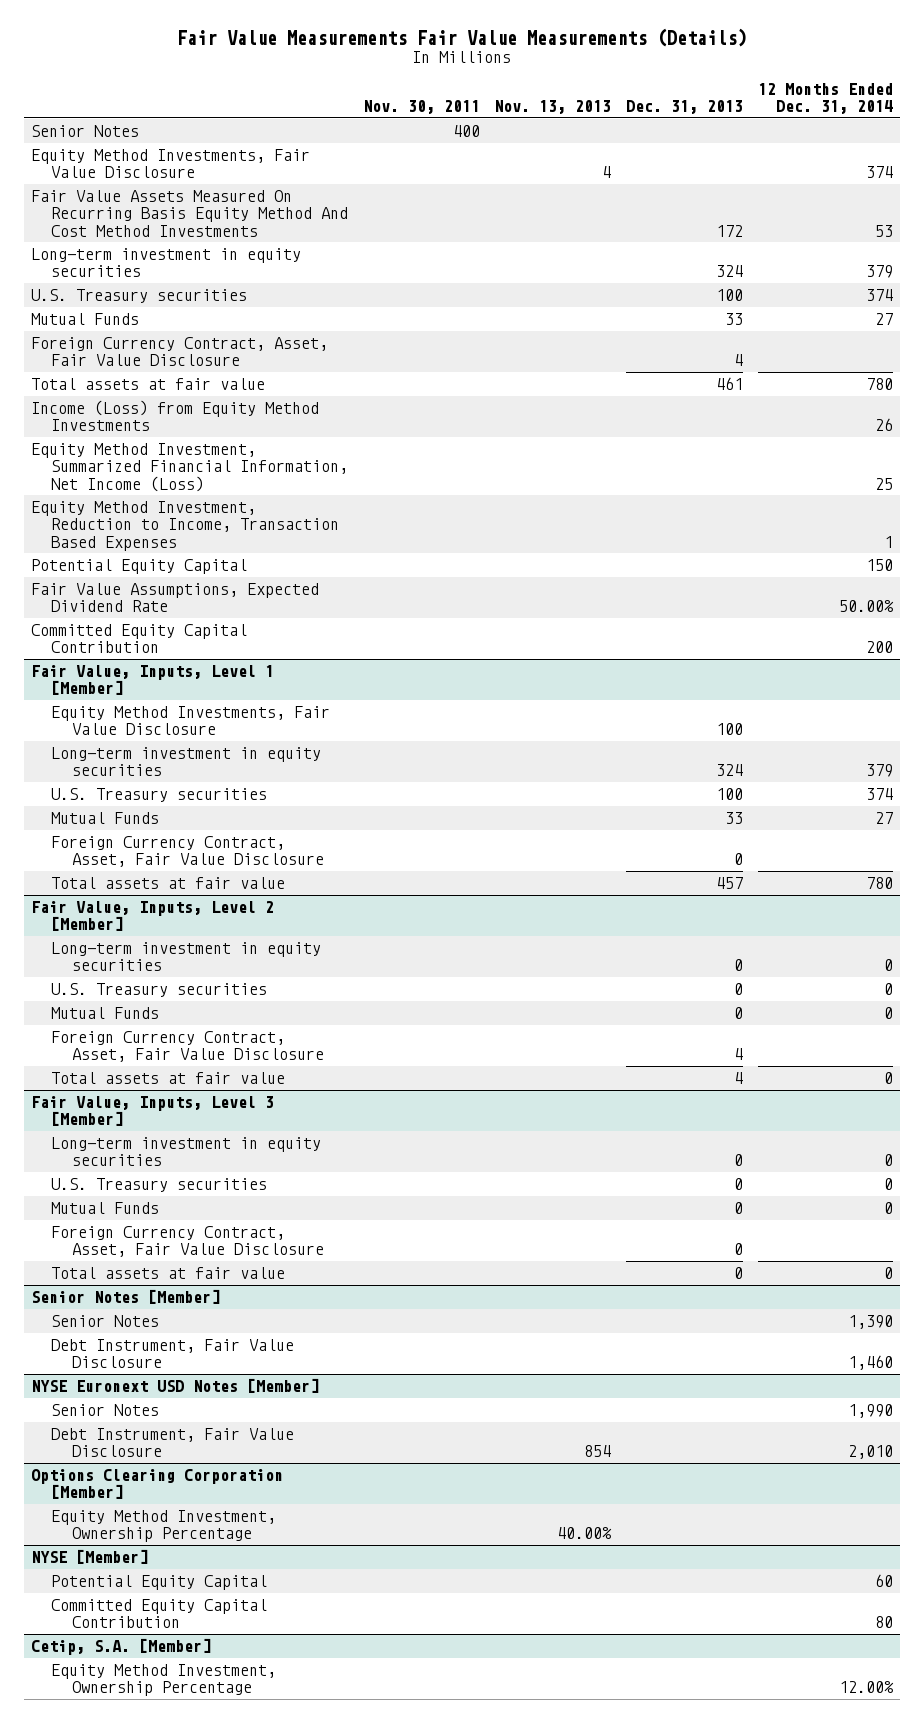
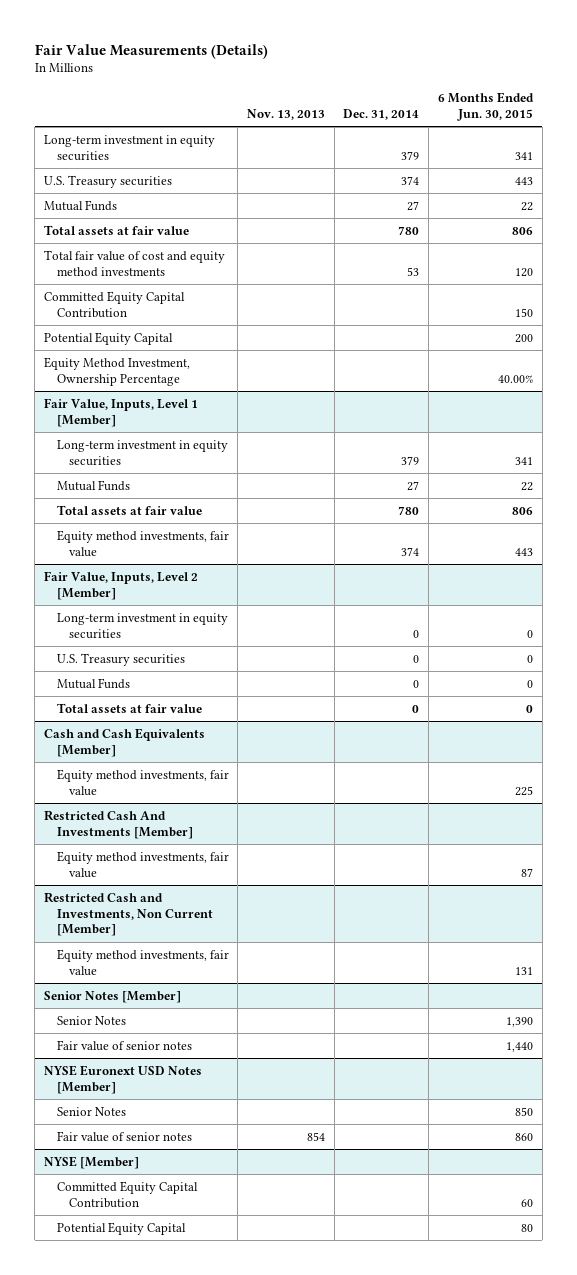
- Fair Value Measurements Fair Value Measurements (Details)
+ Fair Value Measurements (Details)
- | Nov. 30, 2011 | Nov. 13, 2013 | Dec. 31, 2013 | 12 Months Ended Dec. 31, 2014
+ | Nov. 13, 2013 | Dec. 31, 2014 | 6 Months Ended Jun. 30, 2015
- Senior Notes | 400 | | |
- Equity Method Investments, Fair Value Disclosure | | 4 | | 374
- Fair Value Assets Measured On Recurring Basis Equity Method And Cost Method Investments | | | 172 | 53
- Foreign Currency Contract, Asset, Fair Value Disclosure | | | 4 |
- Income (Loss) from Equity Method Investments | | | | 26
- Equity Method Investment, Summarized Financial Information, Net Income (Loss) | | | | 25
- Equity Method Investment, Reduction to Income, Transaction Based Expenses | | | | 1
- Fair Value Assumptions, Expected Dividend Rate | | | | 50.00%
+ Total fair value of cost and equity method investments | | 53 | 120
moved down: Potential Equity Capital | | | 200
+ Equity Method Investment, Ownership Percentage | | | 40.00%
@ Fair Value, Inputs, Level 1 [Member]
- Equity Method Investments, Fair Value Disclosure | | | 100 |
- U.S. Treasury securities | | | 100 | 374
- Foreign Currency Contract, Asset, Fair Value Disclosure | | | 0 |
+ Equity method investments, fair value | | 374 | 443
@ Fair Value, Inputs, Level 2 [Member]
- Foreign Currency Contract, Asset, Fair Value Disclosure | | | 4 |
- Fair Value, Inputs, Level 3 [Member]
- Long-term investment in equity securities | | | 0 | 0
- U.S. Treasury securities | | | 0 | 0
- Mutual Funds | | | 0 | 0
- Foreign Currency Contract, Asset, Fair Value Disclosure | | | 0 |
- Total assets at fair value | | | 0 | 0
+ Cash and Cash Equivalents [Member]
+ Equity method investments, fair value | | | 225
+ Restricted Cash And Investments [Member]
+ Equity method investments, fair value | | | 87
+ Restricted Cash and Investments, Non Current [Member]
+ Equity method investments, fair value | | | 131
@ Senior Notes [Member]
- Debt Instrument, Fair Value Disclosure | | | | 1,460
+ Fair value of senior notes | | | 1,440
@ NYSE Euronext USD Notes [Member]
- Debt Instrument, Fair Value Disclosure | | 854 | | 2,010
- Options Clearing Corporation [Member]
- Equity Method Investment, Ownership Percentage | | 40.00% | |
@ NYSE Euronext USD Notes [Member]
+ Fair value of senior notes | 854 | | 860
- Cetip, S.A. [Member]
- Equity Method Investment, Ownership Percentage | | | | 12.00%
@ NYSE [Member]
moved down: Potential Equity Capital | | | 80

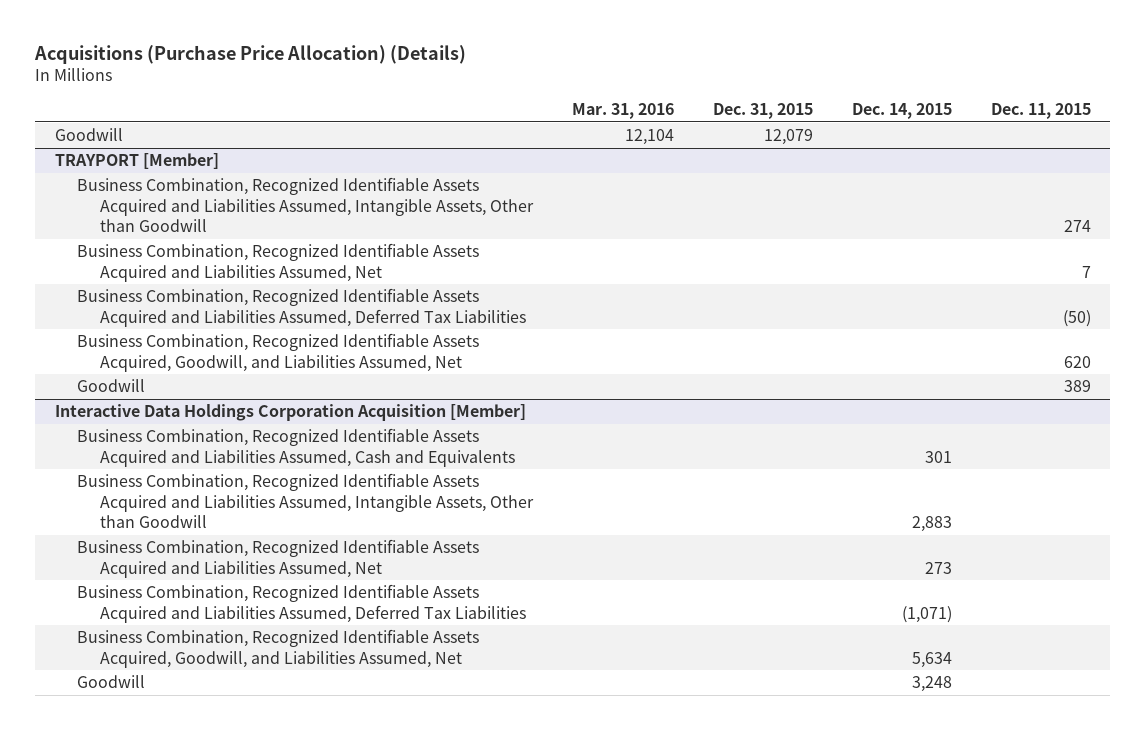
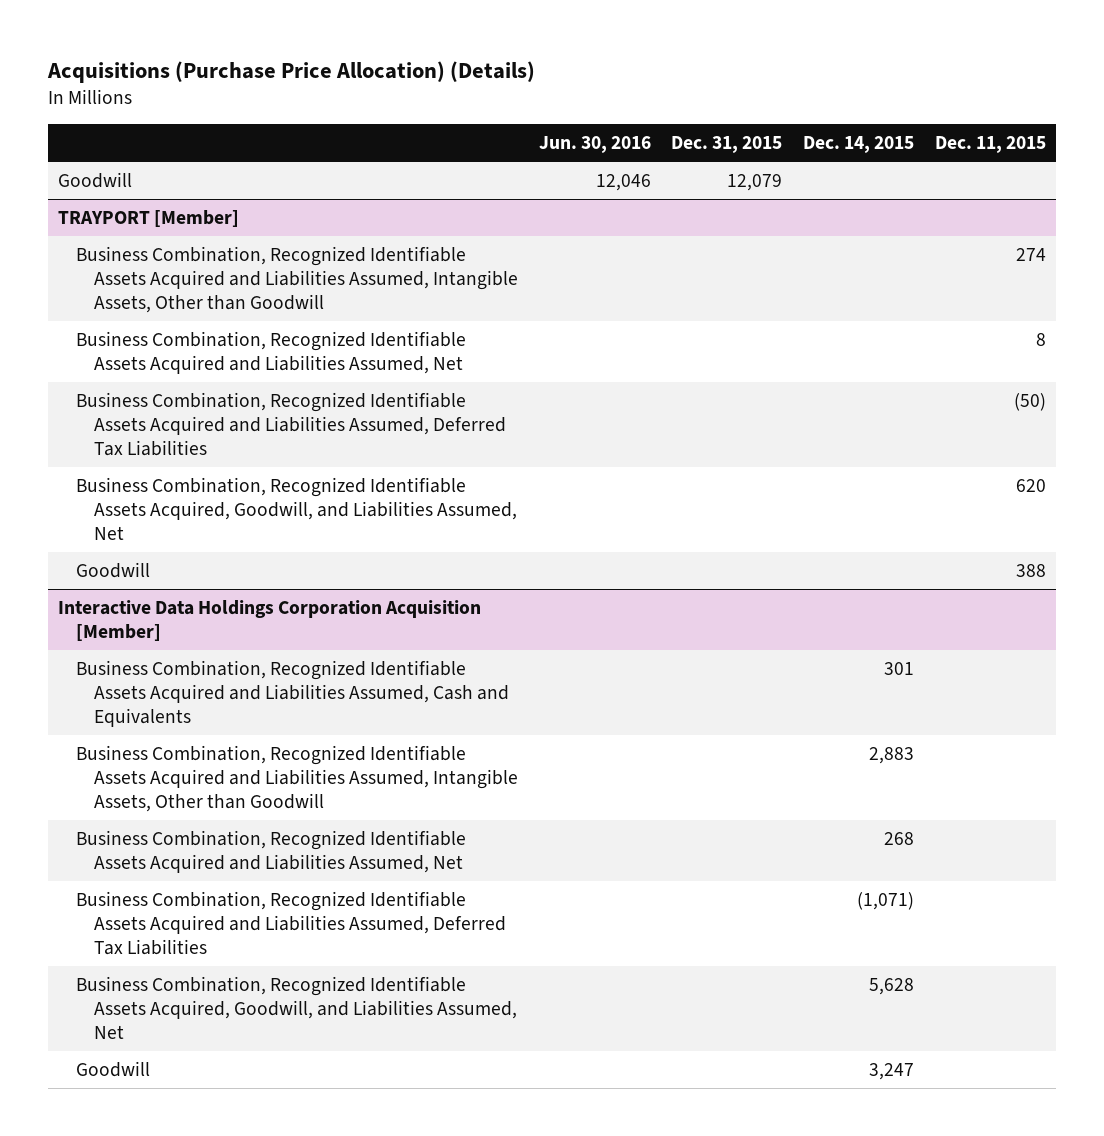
- | Mar. 31, 2016 | Dec. 31, 2015 | Dec. 14, 2015 | Dec. 11, 2015
+ | Jun. 30, 2016 | Dec. 31, 2015 | Dec. 14, 2015 | Dec. 11, 2015
@ TRAYPORT [Member]
- Business Combination, Recognized Identifiable Assets Acquired and Liabilities Assumed, Net | | | | 7
+ Business Combination, Recognized Identifiable Assets Acquired and Liabilities Assumed, Net | | | | 8
- Goodwill | | | | 389
+ Goodwill | | | | 388
@ Interactive Data Holdings Corporation Acquisition [Member]
- Business Combination, Recognized Identifiable Assets Acquired and Liabilities Assumed, Net | | | 273 |
+ Business Combination, Recognized Identifiable Assets Acquired and Liabilities Assumed, Net | | | 268 |
- Business Combination, Recognized Identifiable Assets Acquired, Goodwill, and Liabilities Assumed, Net | | | 5,634 |
- Goodwill | | | 3,248 |
+ Business Combination, Recognized Identifiable Assets Acquired, Goodwill, and Liabilities Assumed, Net | | | 5,628 |
+ Goodwill | | | 3,247 |

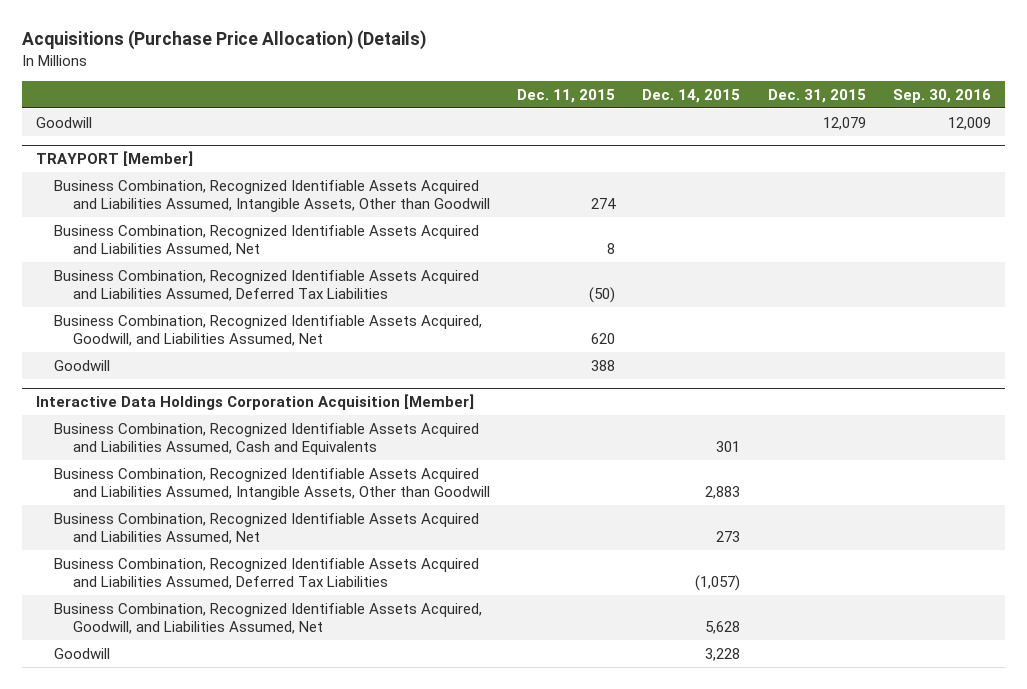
- | Jun. 30, 2016 | Dec. 31, 2015 | Dec. 14, 2015 | Dec. 11, 2015
+ | Dec. 11, 2015 | Dec. 14, 2015 | Dec. 31, 2015 | Sep. 30, 2016
@ Interactive Data Holdings Corporation Acquisition [Member]
- Business Combination, Recognized Identifiable Assets Acquired and Liabilities Assumed, Net | | | 268 |
- Business Combination, Recognized Identifiable Assets Acquired and Liabilities Assumed, Deferred Tax Liabilities | | | (1,071) |
+ Business Combination, Recognized Identifiable Assets Acquired and Liabilities Assumed, Net | | 273 | |
+ Business Combination, Recognized Identifiable Assets Acquired and Liabilities Assumed, Deferred Tax Liabilities | | (1,057) | |
- Goodwill | | | 3,247 |
+ Goodwill | | 3,228 | |

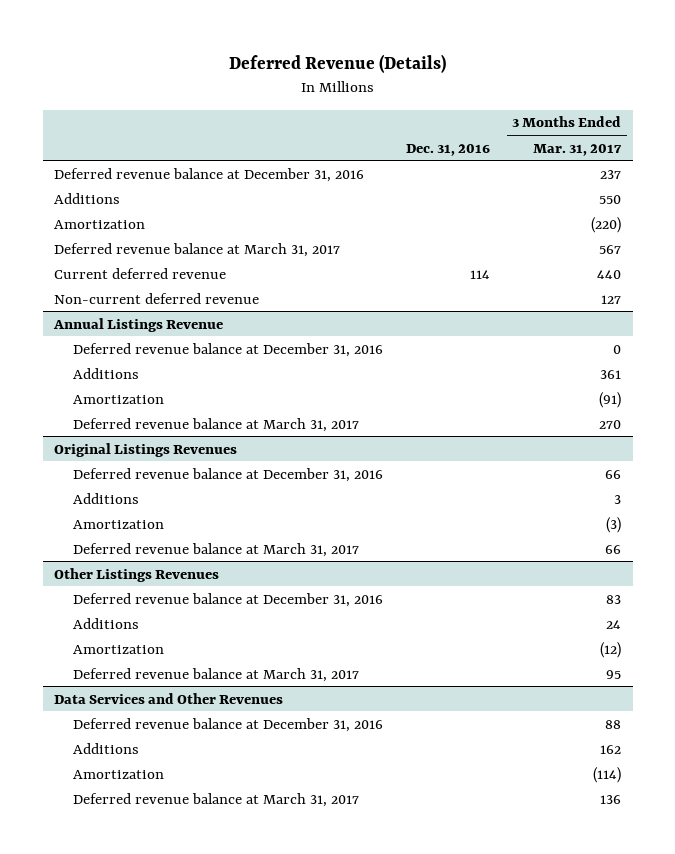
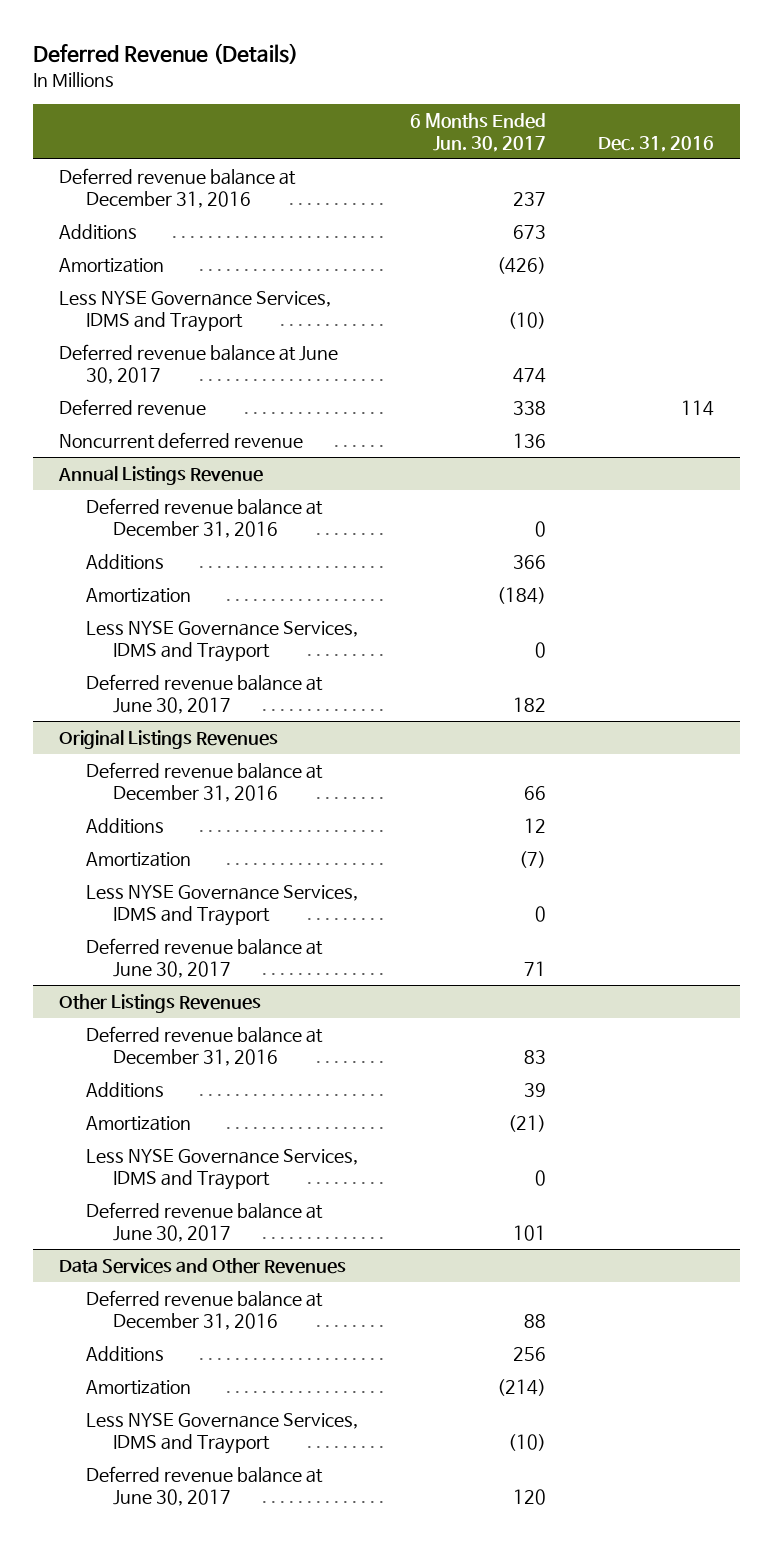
- | Dec. 31, 2016 | 3 Months Ended Mar. 31, 2017
+ | 6 Months Ended Jun. 30, 2017 | Dec. 31, 2016
- Deferred revenue balance at March 31, 2017 | | 567
- Current deferred revenue | 114 | 440
- Non-current deferred revenue | | 127
+ Less NYSE Governance Services, IDMS and Trayport | (10) |
+ Deferred revenue balance at June 30, 2017 | 474 |
+ Deferred revenue | 338 | 114
+ Noncurrent deferred revenue | 136 |
@ Annual Listings Revenue
- Deferred revenue balance at March 31, 2017 | | 270
+ Less NYSE Governance Services, IDMS and Trayport | 0 |
+ Deferred revenue balance at June 30, 2017 | 182 |
@ Original Listings Revenues
- Deferred revenue balance at March 31, 2017 | | 66
+ Less NYSE Governance Services, IDMS and Trayport | 0 |
+ Deferred revenue balance at June 30, 2017 | 71 |
@ Other Listings Revenues
- Deferred revenue balance at March 31, 2017 | | 95
+ Less NYSE Governance Services, IDMS and Trayport | 0 |
+ Deferred revenue balance at June 30, 2017 | 101 |
@ Data Services and Other Revenues
- Deferred revenue balance at March 31, 2017 | | 136
+ Less NYSE Governance Services, IDMS and Trayport | (10) |
+ Deferred revenue balance at June 30, 2017 | 120 |

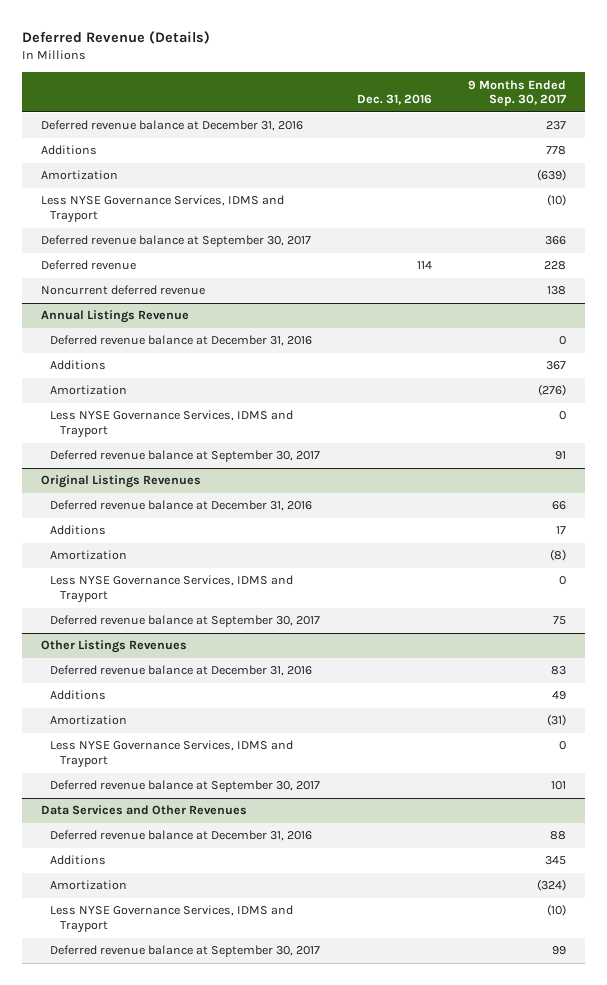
- | 6 Months Ended Jun. 30, 2017 | Dec. 31, 2016
+ | Dec. 31, 2016 | 9 Months Ended Sep. 30, 2017
- Deferred revenue balance at June 30, 2017 | 474 |
+ Deferred revenue balance at September 30, 2017 | | 366
@ Annual Listings Revenue
- Deferred revenue balance at June 30, 2017 | 182 |
+ Deferred revenue balance at September 30, 2017 | | 91
@ Original Listings Revenues
- Deferred revenue balance at June 30, 2017 | 71 |
+ Deferred revenue balance at September 30, 2017 | | 75
@ Other Listings Revenues
- Deferred revenue balance at June 30, 2017 | 101 |
+ Deferred revenue balance at September 30, 2017 | | 101
@ Data Services and Other Revenues
- Deferred revenue balance at June 30, 2017 | 120 |
+ Deferred revenue balance at September 30, 2017 | | 99

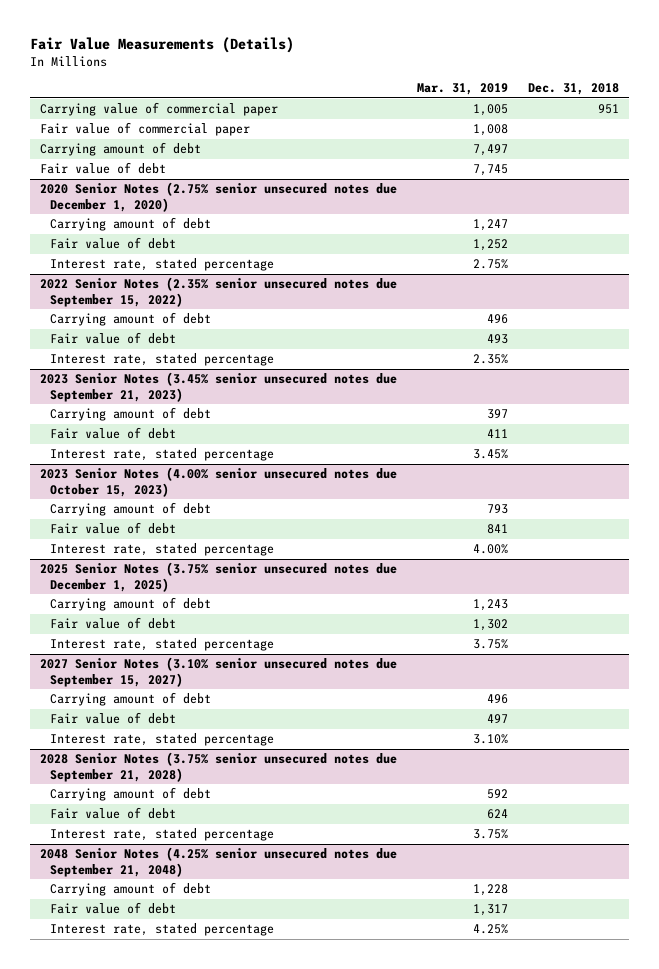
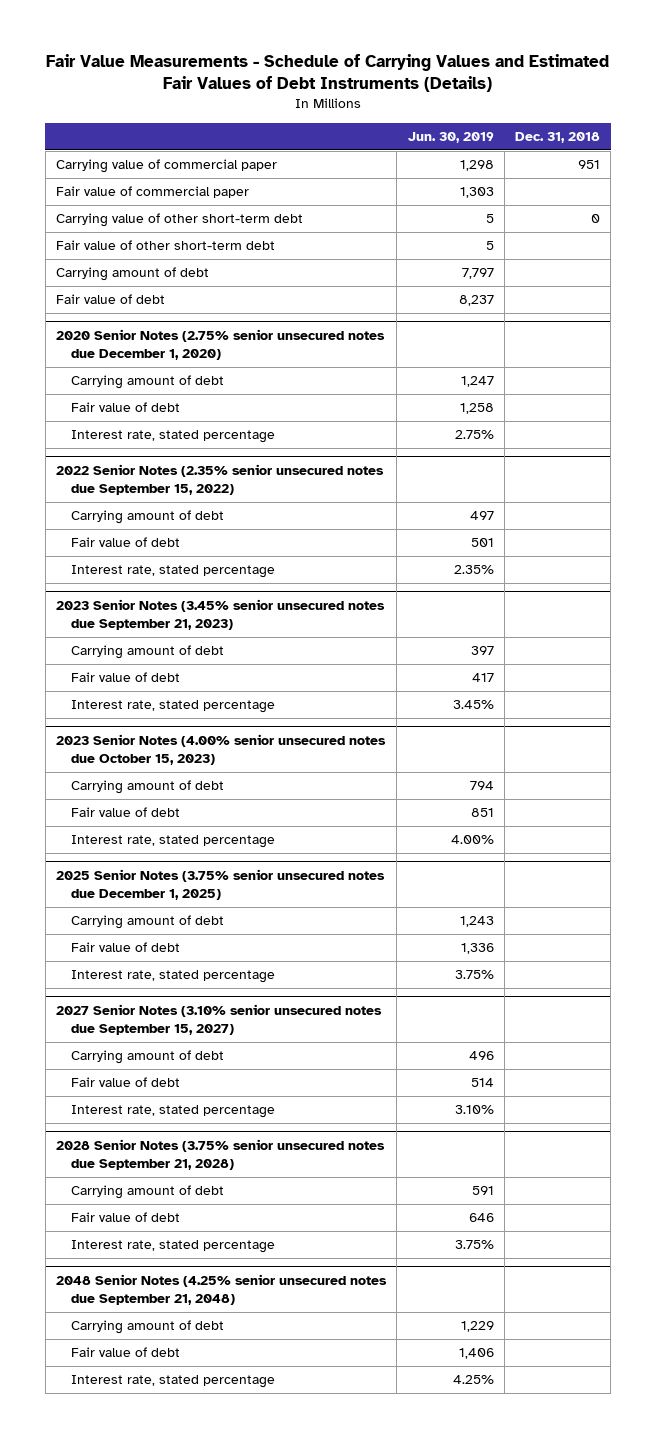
- Fair Value Measurements (Details)
+ Fair Value Measurements - Schedule of Carrying Values and Estimated Fair Values of Debt Instruments (Details)
- | Mar. 31, 2019 | Dec. 31, 2018
+ | Jun. 30, 2019 | Dec. 31, 2018
+ Carrying value of other short-term debt | 5 | 0
+ Fair value of other short-term debt | 5 |

